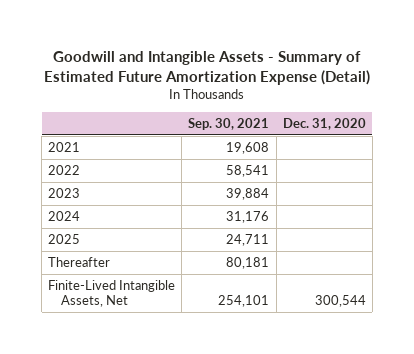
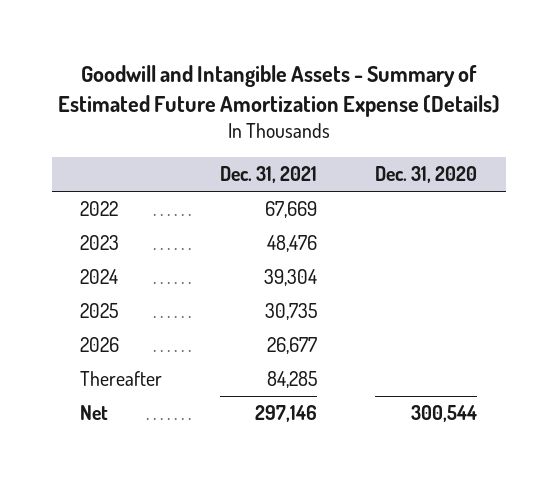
- Goodwill and Intangible Assets - Summary of Estimated Future Amortization Expense (Detail)
+ Goodwill and Intangible Assets - Summary of Estimated Future Amortization Expense (Details)
- | Sep. 30, 2021 | Dec. 31, 2020
+ | Dec. 31, 2021 | Dec. 31, 2020
- 2021 | 19,608 |
+ 2026 | 26,677 |
- Finite-Lived Intangible Assets, Net | 254,101 | 300,544
+ Net | 297,146 | 300,544

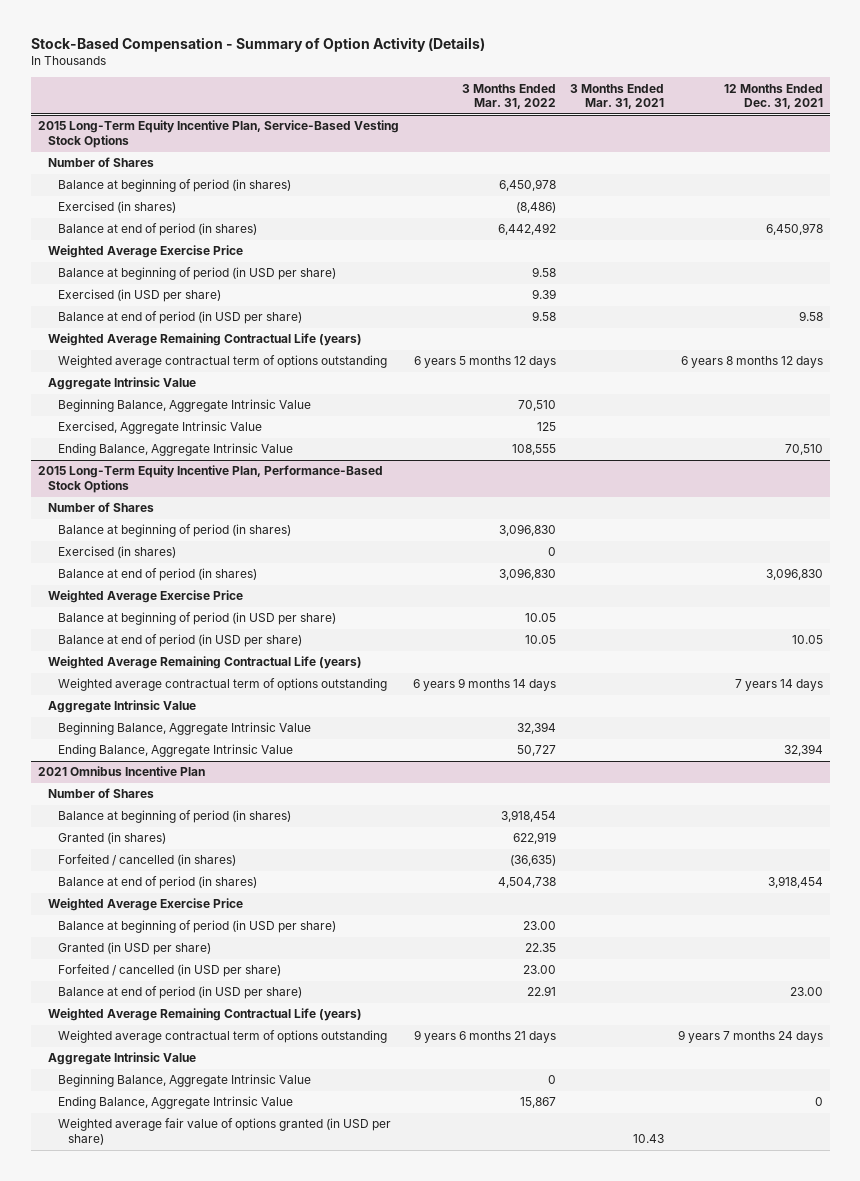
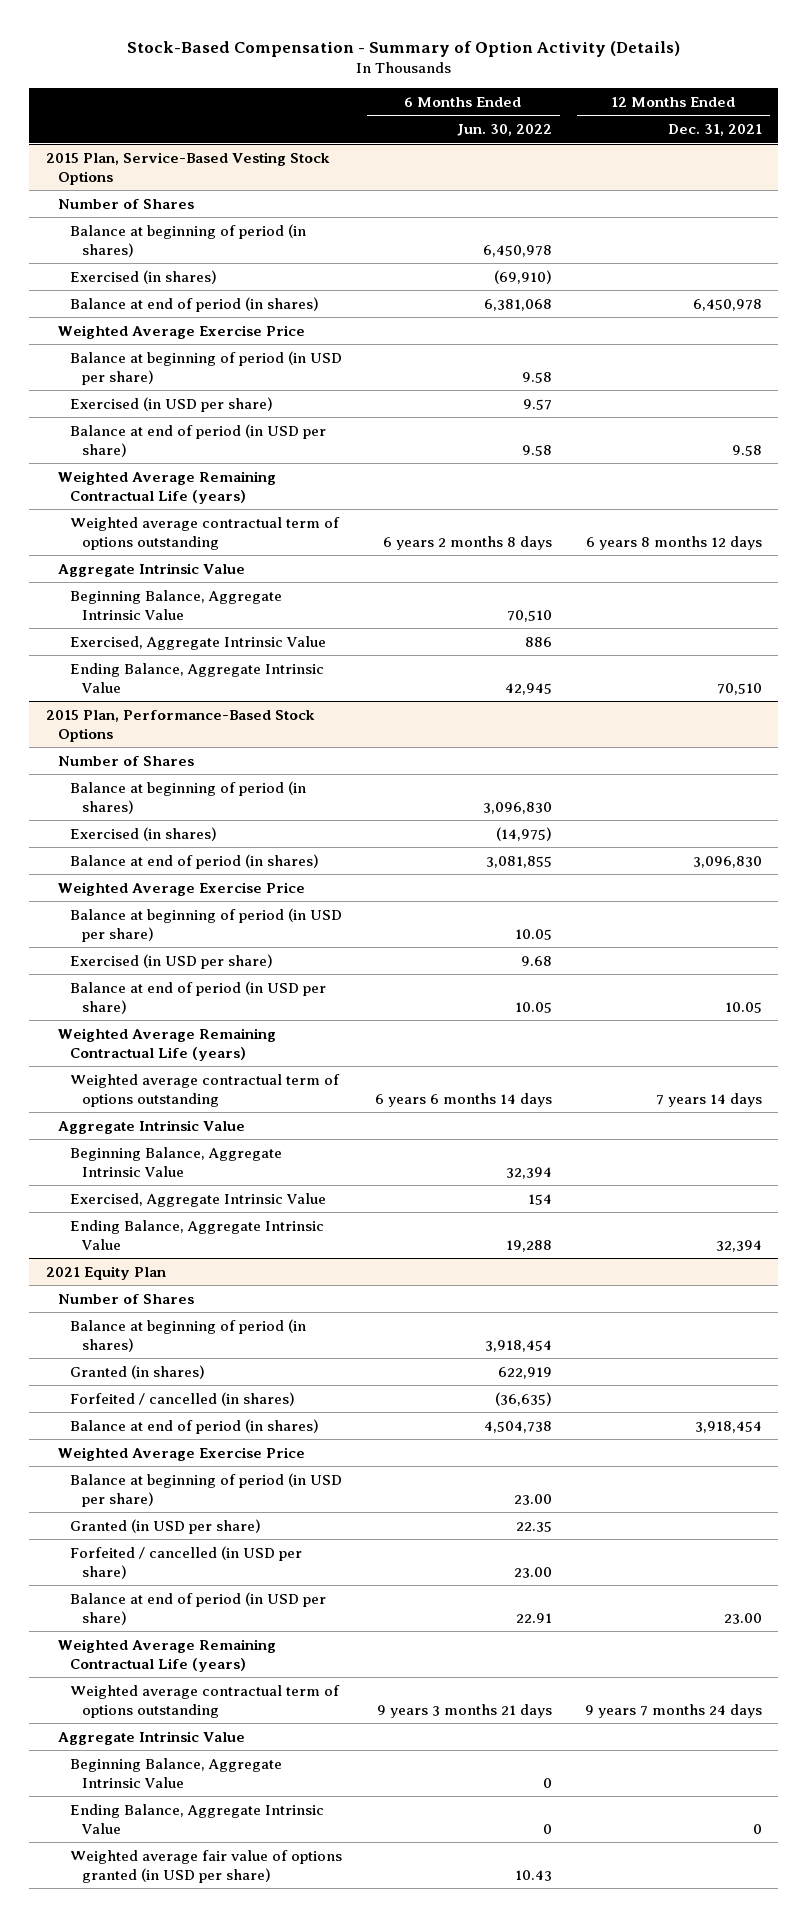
- | 3 Months Ended Mar. 31, 2022 | 3 Months Ended Mar. 31, 2021 | 12 Months Ended Dec. 31, 2021
+ | 6 Months Ended Jun. 30, 2022 | 12 Months Ended Dec. 31, 2021
- 2015 Long-Term Equity Incentive Plan, Service-Based Vesting Stock Options
+ 2015 Plan, Service-Based Vesting Stock Options
- 2015 Long-Term Equity Incentive Plan, Performance-Based Stock Options
+ 2015 Plan, Performance-Based Stock Options
+ Exercised (in USD per share) | 9.68 |
+ Exercised, Aggregate Intrinsic Value | 154 |
- 2021 Omnibus Incentive Plan
+ 2021 Equity Plan

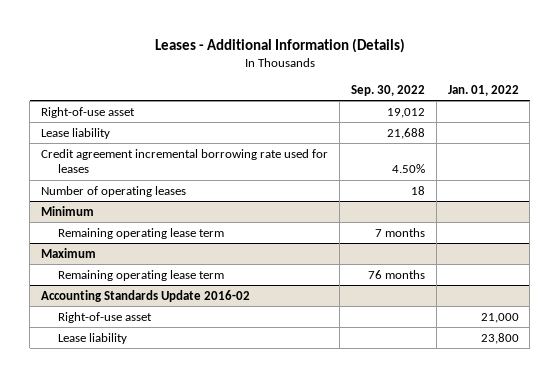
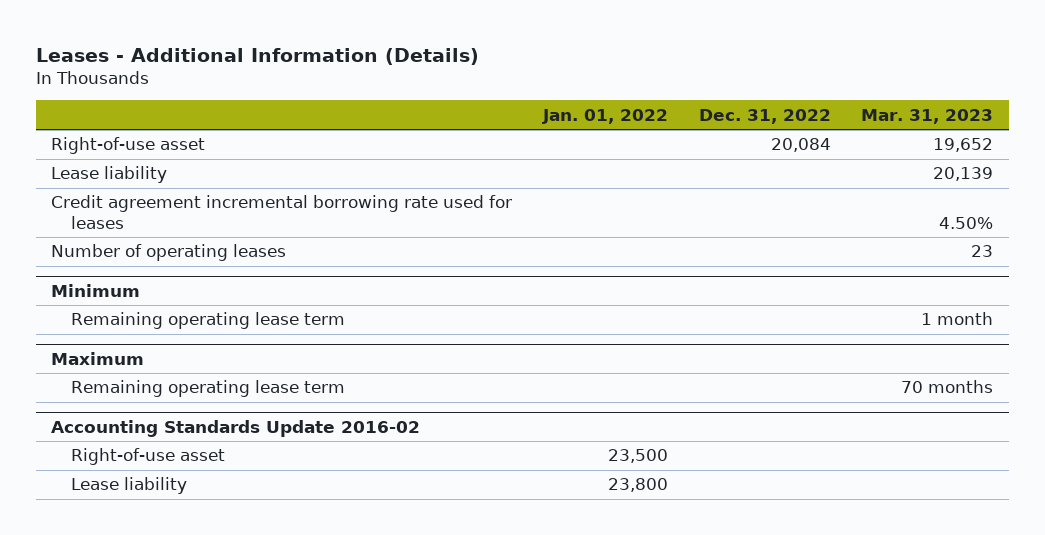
- | Sep. 30, 2022 | Jan. 01, 2022
+ | Jan. 01, 2022 | Dec. 31, 2022 | Mar. 31, 2023
@ Accounting Standards Update 2016-02
- Right-of-use asset | | 21,000
+ Right-of-use asset | 23,500 | |

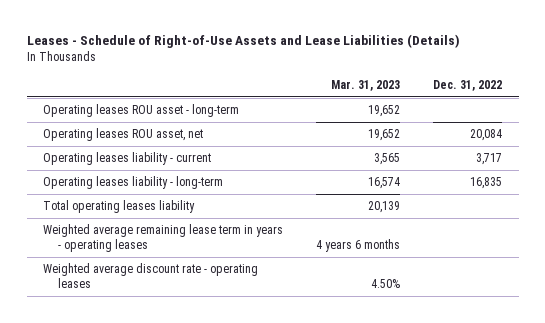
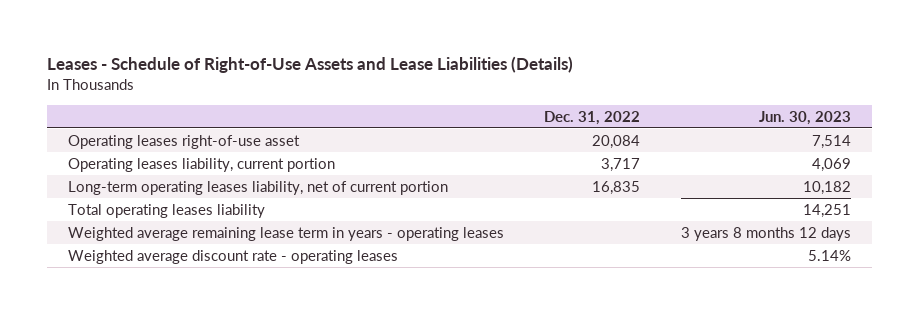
- | Mar. 31, 2023 | Dec. 31, 2022
+ | Dec. 31, 2022 | Jun. 30, 2023
- Operating leases ROU asset - long-term | 19,652 |
- Operating leases ROU asset, net | 19,652 | 20,084
- Operating leases liability - current | 3,565 | 3,717
- Operating leases liability - long-term | 16,574 | 16,835
+ Operating leases right-of-use asset | 20,084 | 7,514
+ Operating leases liability, current portion | 3,717 | 4,069
+ Long-term operating leases liability, net of current portion | 16,835 | 10,182

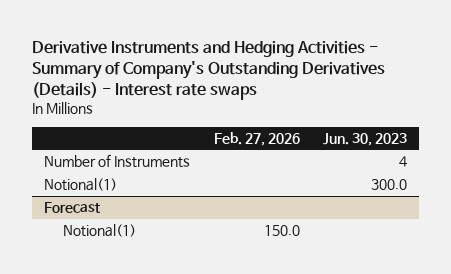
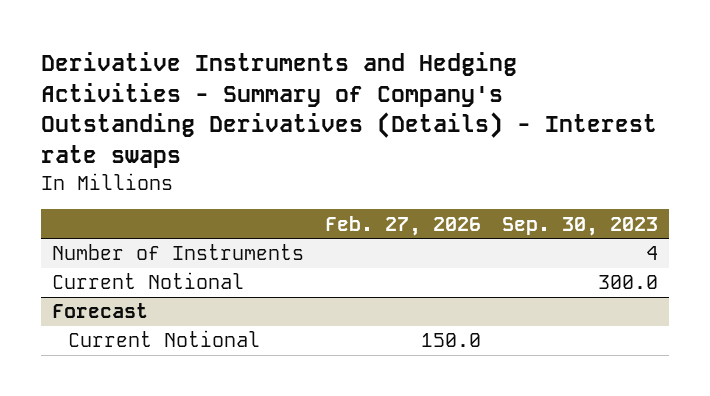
- | Feb. 27, 2026 | Jun. 30, 2023
+ | Feb. 27, 2026 | Sep. 30, 2023
- Notional(1) | | 300.0
+ Current Notional | | 300.0
@ Forecast
- Notional(1) | 150.0 |
+ Current Notional | 150.0 |

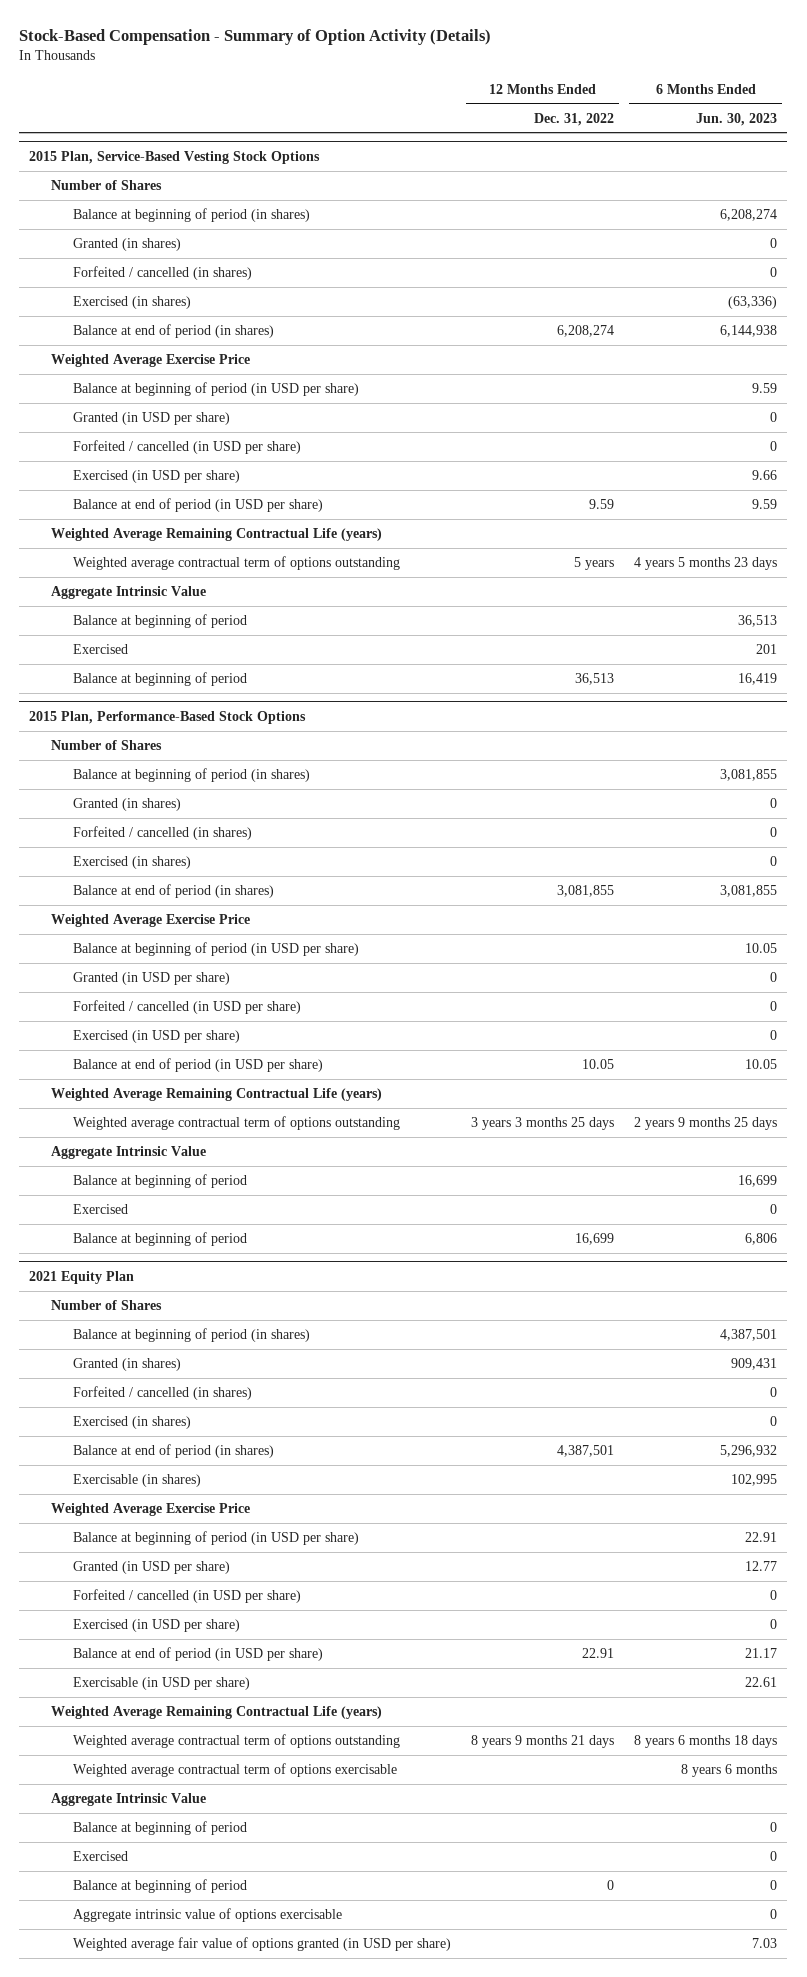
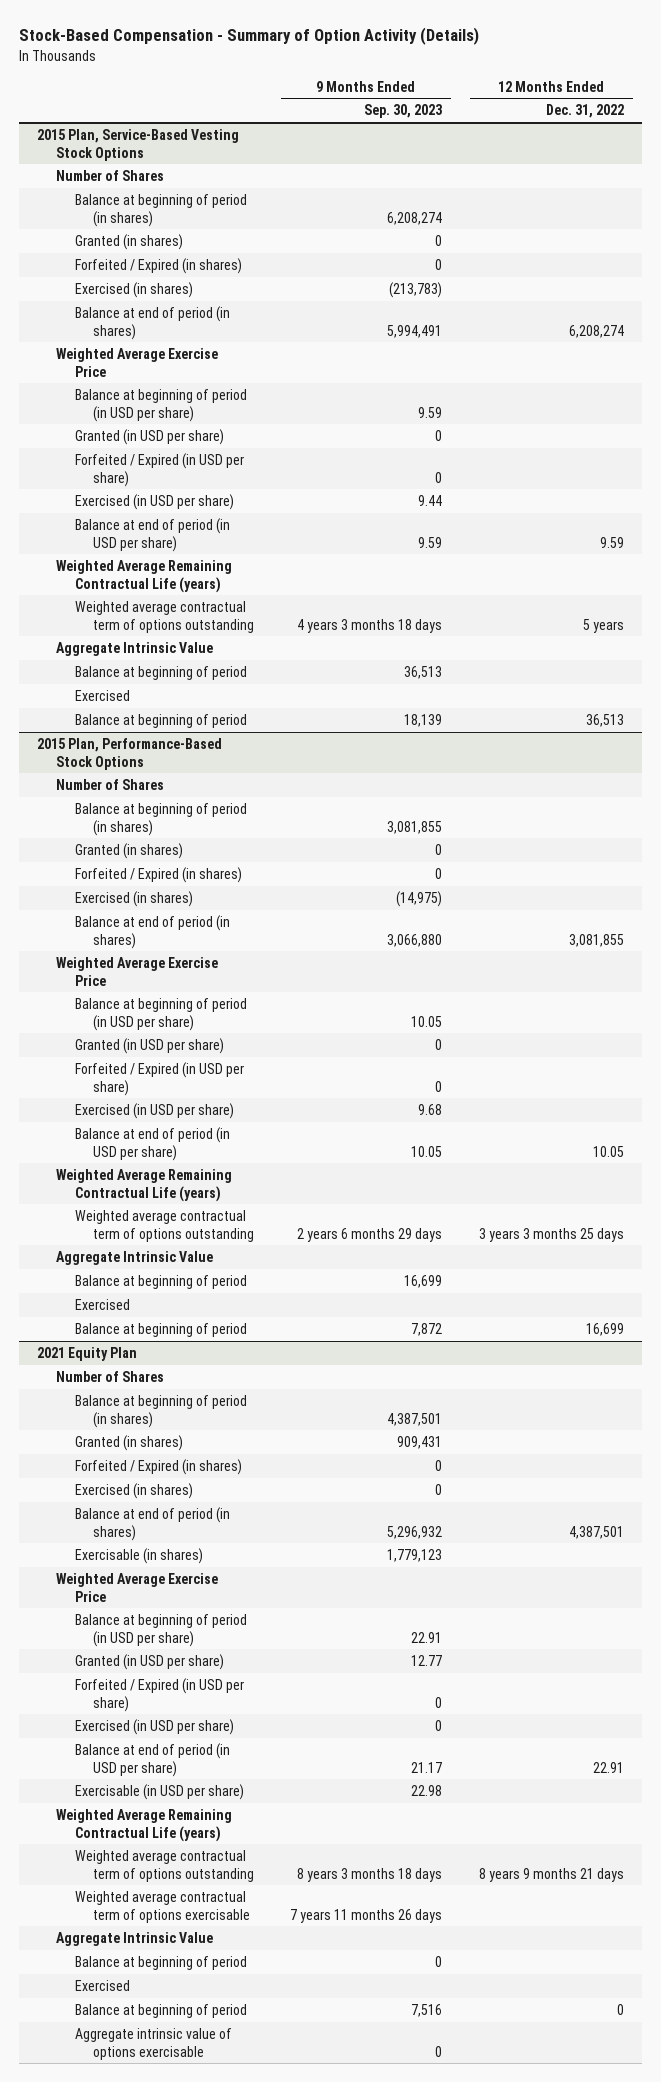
- | 12 Months Ended Dec. 31, 2022 | 6 Months Ended Jun. 30, 2023
+ | 9 Months Ended Sep. 30, 2023 | 12 Months Ended Dec. 31, 2022
@ 2015 Plan, Service-Based Vesting Stock Options
- Forfeited / cancelled (in shares) | | 0
+ Forfeited / Expired (in shares) | 0 |
- Forfeited / cancelled (in USD per share) | | 0
+ Forfeited / Expired (in USD per share) | 0 |
@ 2015 Plan, Performance-Based Stock Options
- Forfeited / cancelled (in shares) | | 0
+ Forfeited / Expired (in shares) | 0 |
- Forfeited / cancelled (in USD per share) | | 0
+ Forfeited / Expired (in USD per share) | 0 |
@ 2021 Equity Plan
- Forfeited / cancelled (in shares) | | 0
+ Forfeited / Expired (in shares) | 0 |
- Forfeited / cancelled (in USD per share) | | 0
+ Forfeited / Expired (in USD per share) | 0 |
- Weighted average fair value of options granted (in USD per share) | | 7.03

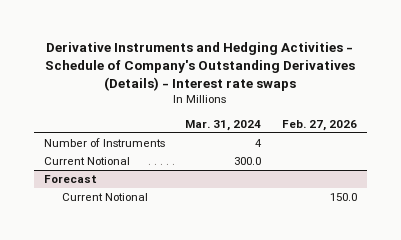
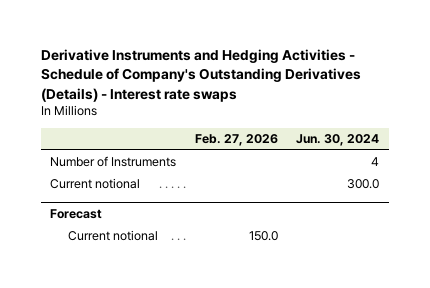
- | Mar. 31, 2024 | Feb. 27, 2026
+ | Feb. 27, 2026 | Jun. 30, 2024
- Current Notional | 300.0 |
+ Current notional | | 300.0
@ Forecast
- Current Notional | | 150.0
+ Current notional | 150.0 |

